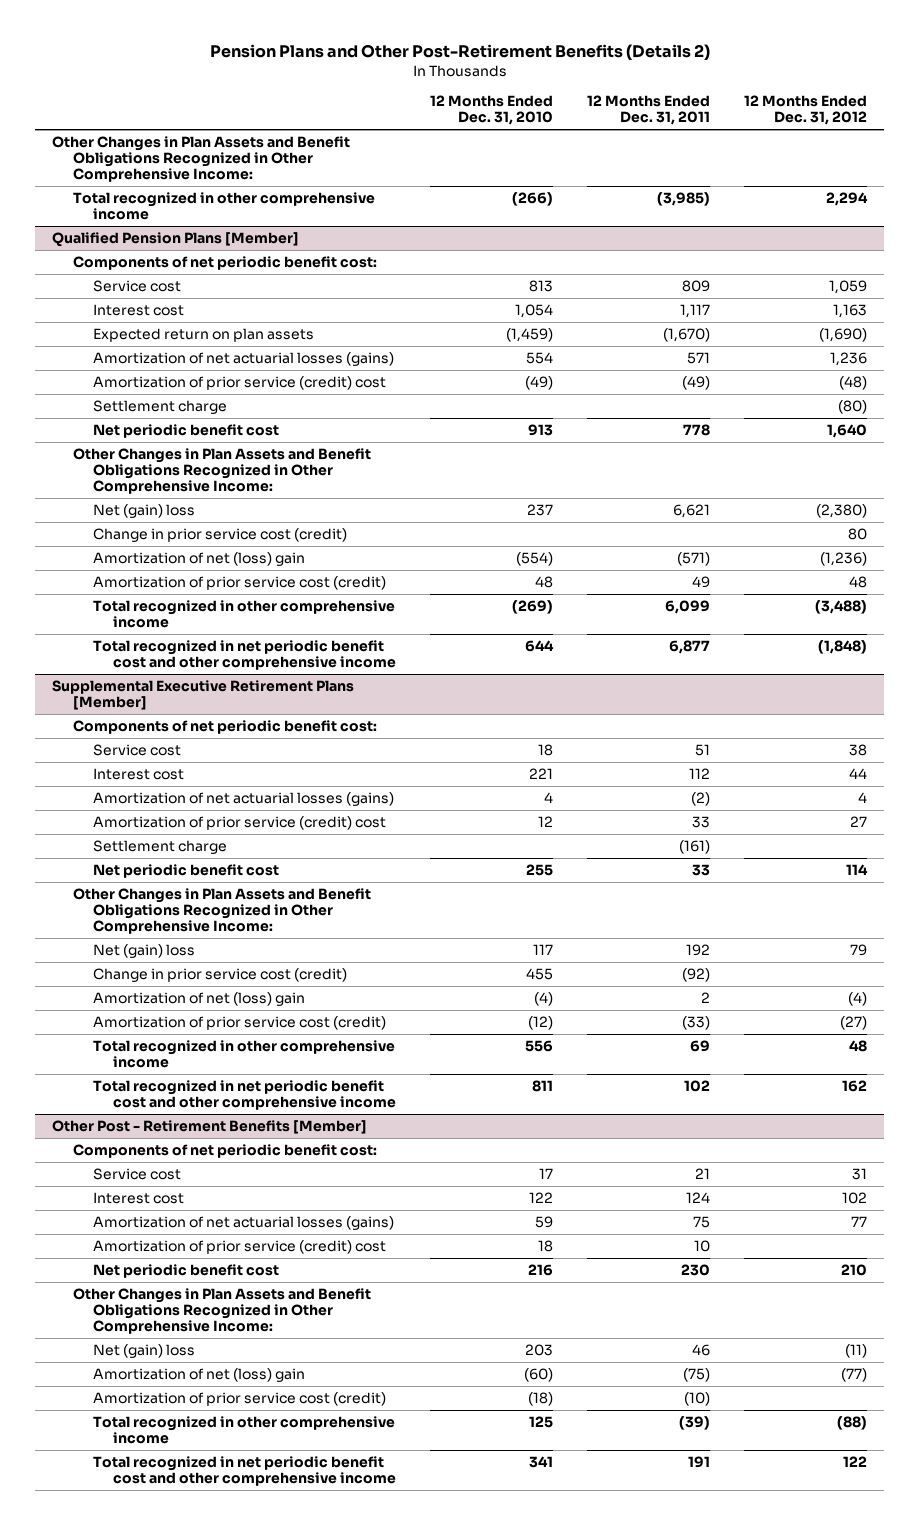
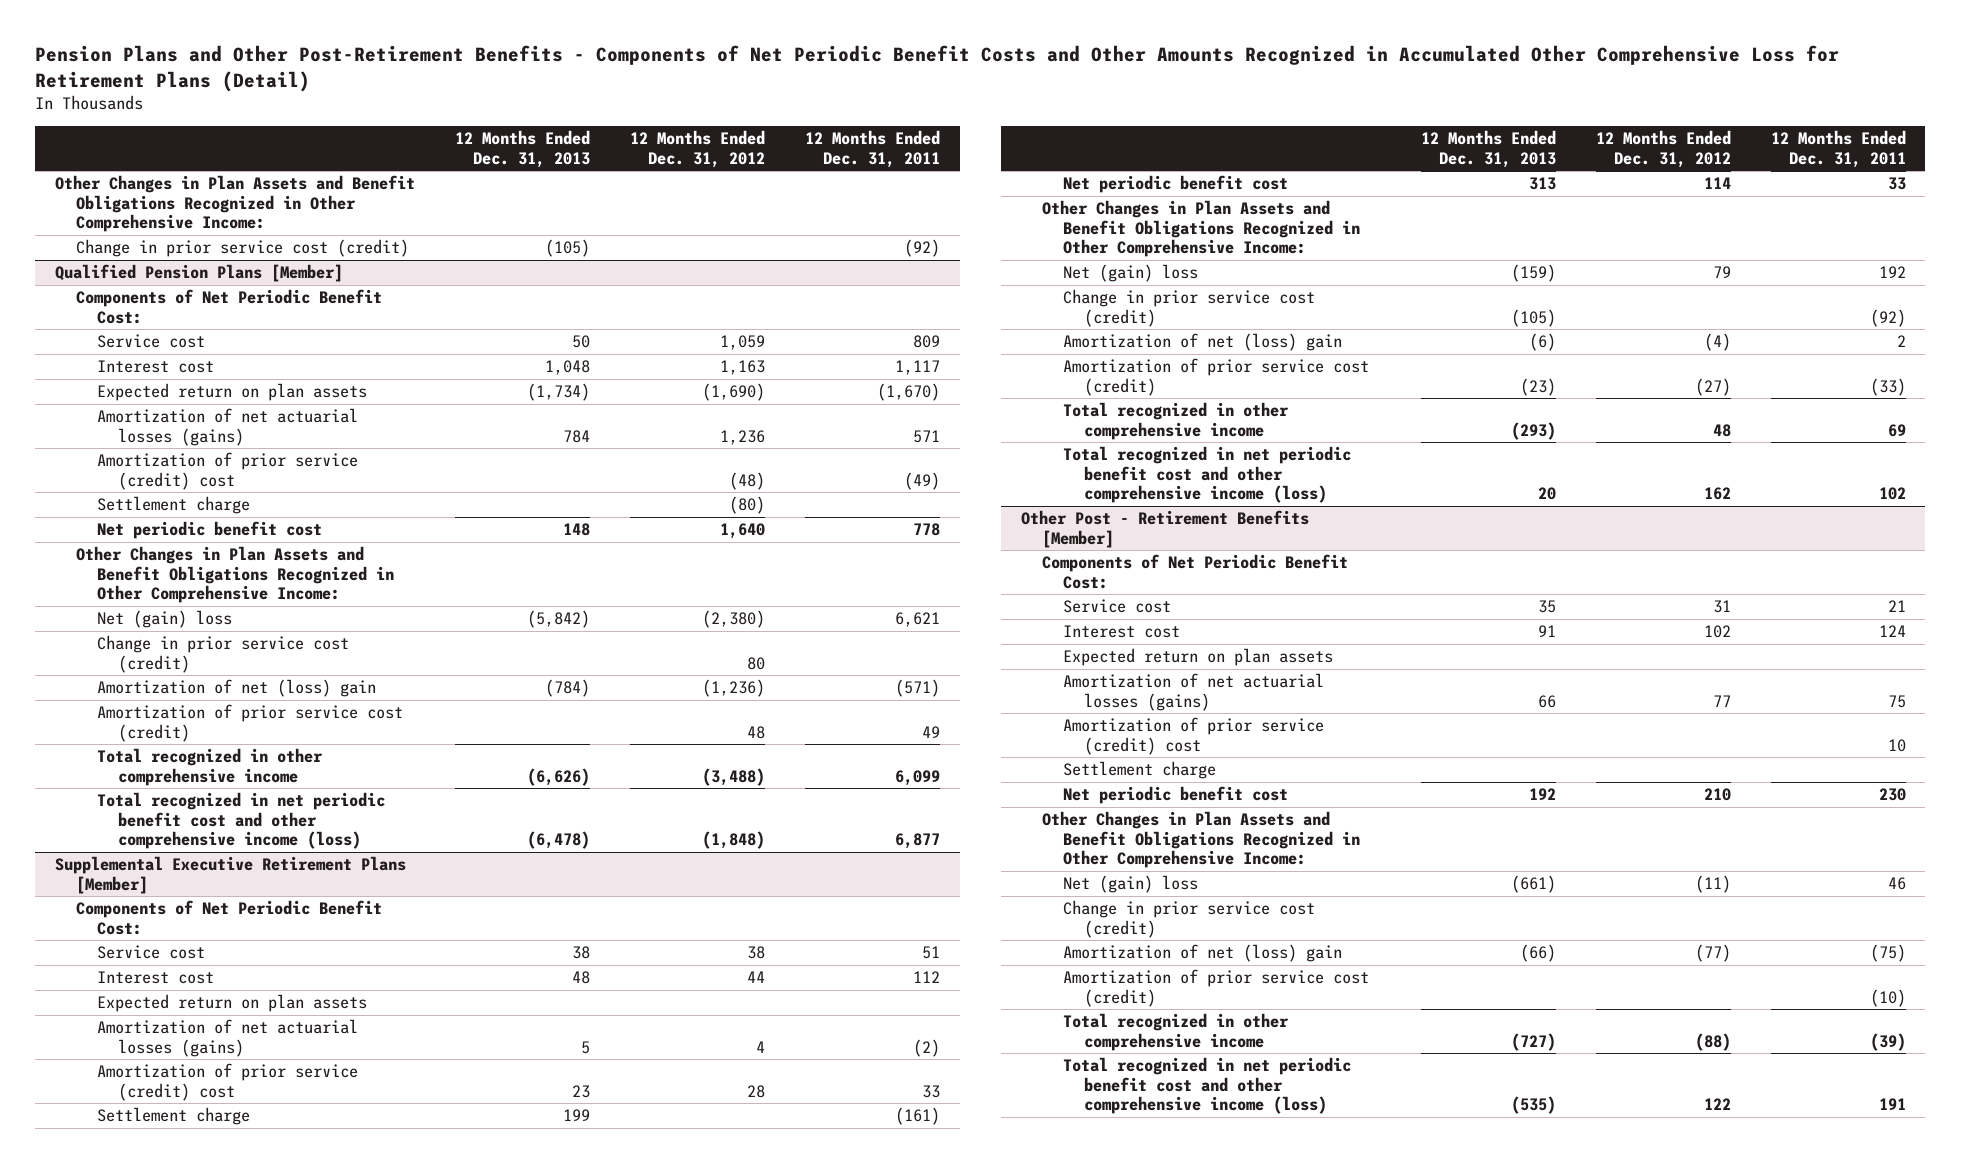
- Pension Plans and Other Post-Retirement Benefits (Details 2)
+ Pension Plans and Other Post-Retirement Benefits - Components of Net Periodic Benefit Costs and Other Amounts Recognized in Accumulated Other Comprehensive Loss for Retirement Plans (Detail)
- | 12 Months Ended Dec. 31, 2010 | 12 Months Ended Dec. 31, 2011 | 12 Months Ended Dec. 31, 2012
+ | 12 Months Ended Dec. 31, 2013 | 12 Months Ended Dec. 31, 2012 | 12 Months Ended Dec. 31, 2011
- Total recognized in other comprehensive income | (266) | (3,985) | 2,294
+ Change in prior service cost (credit) | (105) | | (92)
@ Qualified Pension Plans [Member]
- Components of net periodic benefit cost:
+ Components of Net Periodic Benefit Cost:
- Total recognized in net periodic benefit cost and other comprehensive income | 644 | 6,877 | (1,848)
+ Total recognized in net periodic benefit cost and other comprehensive income (loss) | (6,478) | (1,848) | 6,877
@ Supplemental Executive Retirement Plans [Member]
- Components of net periodic benefit cost:
+ Components of Net Periodic Benefit Cost:
+ Expected return on plan assets
- Amortization of prior service (credit) cost | 12 | 33 | 27
+ Amortization of prior service (credit) cost | 23 | 28 | 33
- Total recognized in net periodic benefit cost and other comprehensive income | 811 | 102 | 162
+ Total recognized in net periodic benefit cost and other comprehensive income (loss) | 20 | 162 | 102
@ Other Post - Retirement Benefits [Member]
- Components of net periodic benefit cost:
+ Components of Net Periodic Benefit Cost:
+ Expected return on plan assets
+ Settlement charge
+ Change in prior service cost (credit)
- Total recognized in net periodic benefit cost and other comprehensive income | 341 | 191 | 122
+ Total recognized in net periodic benefit cost and other comprehensive income (loss) | (535) | 122 | 191

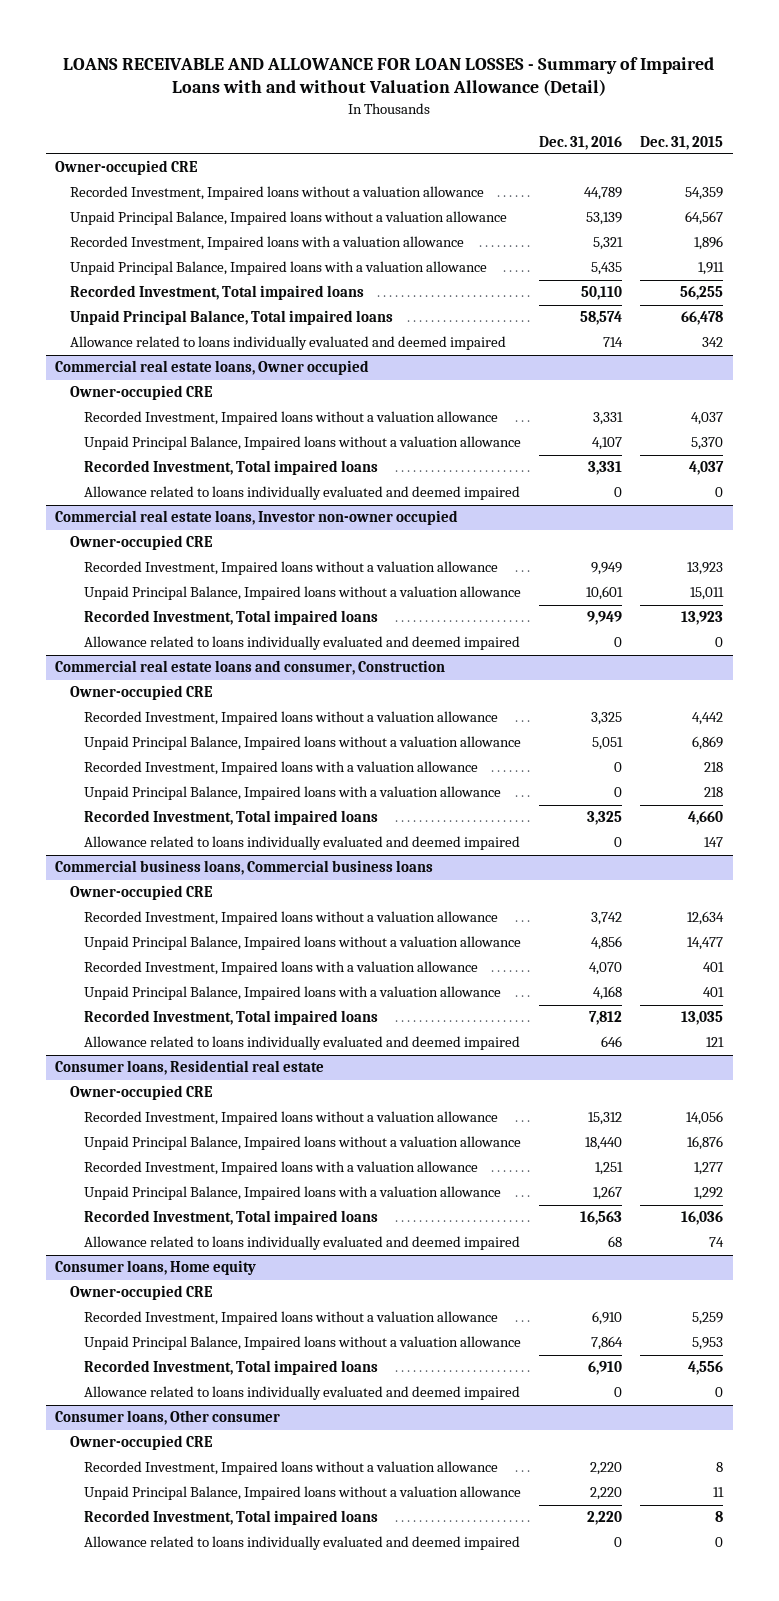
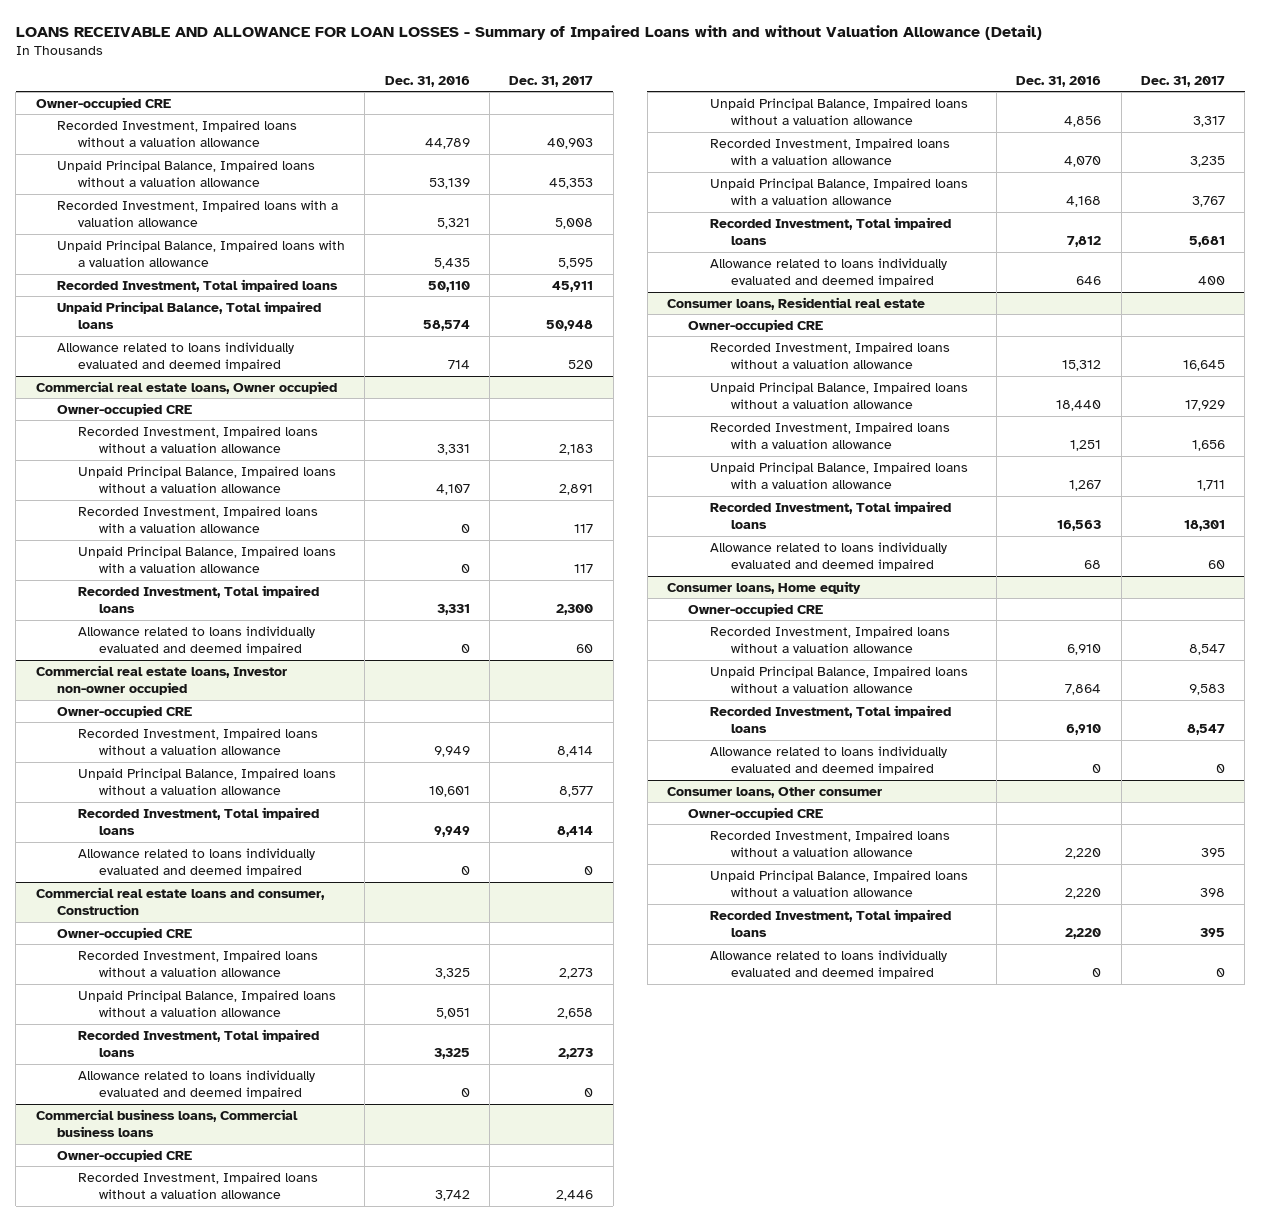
- | Dec. 31, 2016 | Dec. 31, 2015
+ | Dec. 31, 2016 | Dec. 31, 2017
@ Commercial real estate loans, Owner occupied
+ Recorded Investment, Impaired loans with a valuation allowance | 0 | 117
+ Unpaid Principal Balance, Impaired loans with a valuation allowance | 0 | 117
@ Commercial real estate loans and consumer, Construction
- Recorded Investment, Impaired loans with a valuation allowance | 0 | 218
- Unpaid Principal Balance, Impaired loans with a valuation allowance | 0 | 218

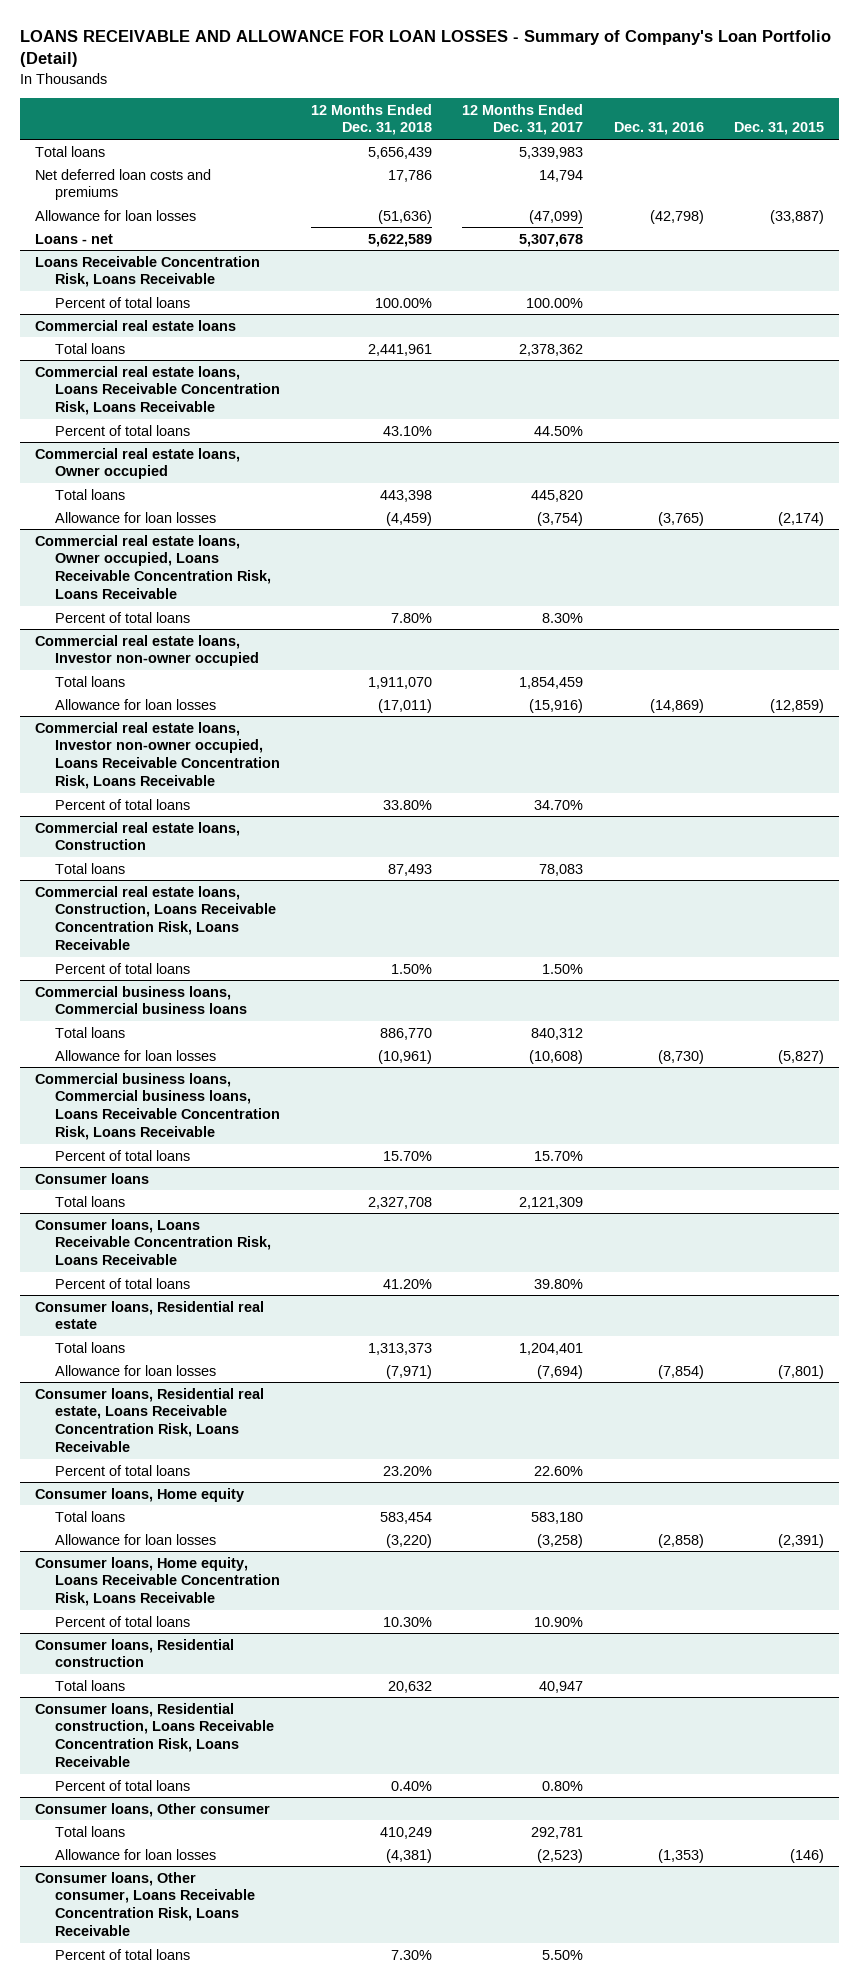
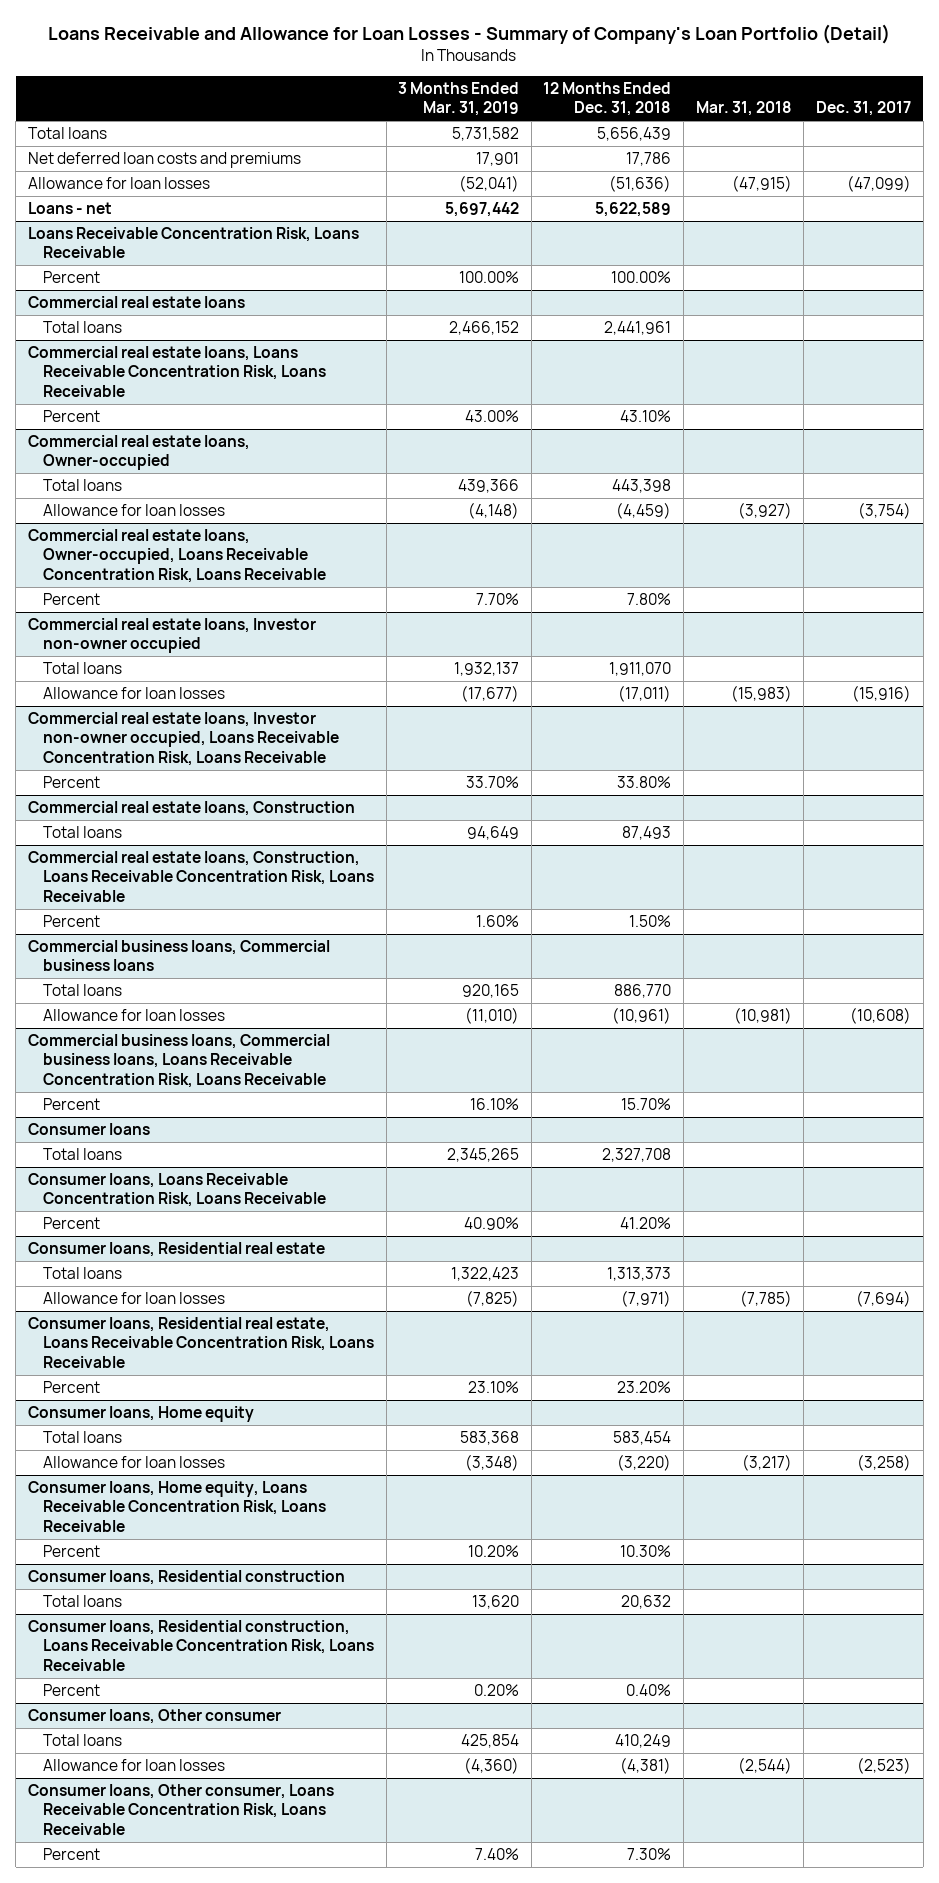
- LOANS RECEIVABLE AND ALLOWANCE FOR LOAN LOSSES - Summary of Company's Loan Portfolio (Detail)
+ Loans Receivable and Allowance for Loan Losses - Summary of Company's Loan Portfolio (Detail)
- | 12 Months Ended Dec. 31, 2018 | 12 Months Ended Dec. 31, 2017 | Dec. 31, 2016 | Dec. 31, 2015
+ | 3 Months Ended Mar. 31, 2019 | 12 Months Ended Dec. 31, 2018 | Mar. 31, 2018 | Dec. 31, 2017
@ Loans Receivable Concentration Risk, Loans Receivable
- Percent of total loans | 100.00% | 100.00% | |
+ Percent | 100.00% | 100.00% | |
@ Commercial real estate loans, Loans Receivable Concentration Risk, Loans Receivable
- Percent of total loans | 43.10% | 44.50% | |
- Commercial real estate loans, Owner occupied
@ Commercial real estate loans, Loans Receivable Concentration Risk, Loans Receivable
+ Percent | 43.00% | 43.10% | |
+ Commercial real estate loans, Owner-occupied
- Commercial real estate loans, Owner occupied, Loans Receivable Concentration Risk, Loans Receivable
- Percent of total loans | 7.80% | 8.30% | |
+ Commercial real estate loans, Owner-occupied, Loans Receivable Concentration Risk, Loans Receivable
+ Percent | 7.70% | 7.80% | |
@ Commercial real estate loans, Investor non-owner occupied, Loans Receivable Concentration Risk, Loans Receivable
- Percent of total loans | 33.80% | 34.70% | |
+ Percent | 33.70% | 33.80% | |
@ Commercial real estate loans, Construction, Loans Receivable Concentration Risk, Loans Receivable
- Percent of total loans | 1.50% | 1.50% | |
+ Percent | 1.60% | 1.50% | |
@ Commercial business loans, Commercial business loans, Loans Receivable Concentration Risk, Loans Receivable
- Percent of total loans | 15.70% | 15.70% | |
+ Percent | 16.10% | 15.70% | |
@ Consumer loans, Loans Receivable Concentration Risk, Loans Receivable
- Percent of total loans | 41.20% | 39.80% | |
+ Percent | 40.90% | 41.20% | |
@ Consumer loans, Residential real estate, Loans Receivable Concentration Risk, Loans Receivable
- Percent of total loans | 23.20% | 22.60% | |
+ Percent | 23.10% | 23.20% | |
@ Consumer loans, Home equity, Loans Receivable Concentration Risk, Loans Receivable
- Percent of total loans | 10.30% | 10.90% | |
+ Percent | 10.20% | 10.30% | |
@ Consumer loans, Residential construction, Loans Receivable Concentration Risk, Loans Receivable
- Percent of total loans | 0.40% | 0.80% | |
+ Percent | 0.20% | 0.40% | |
@ Consumer loans, Other consumer, Loans Receivable Concentration Risk, Loans Receivable
- Percent of total loans | 7.30% | 5.50% | |
+ Percent | 7.40% | 7.30% | |

